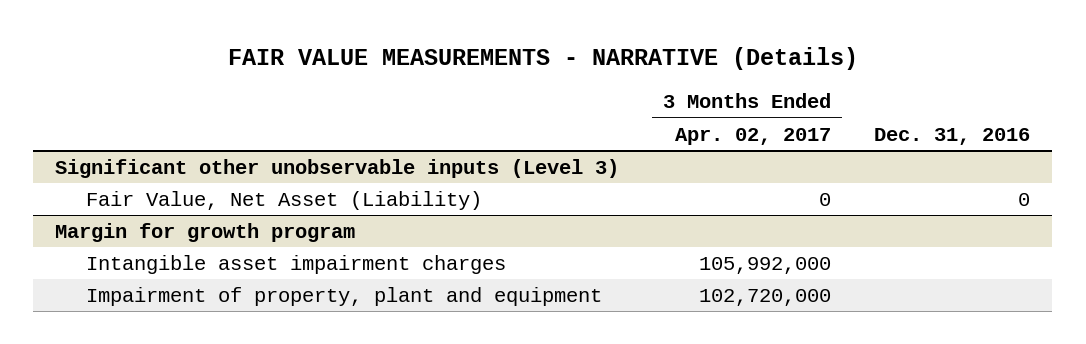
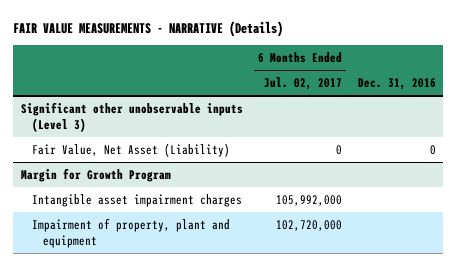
- | 3 Months Ended Apr. 02, 2017 | Dec. 31, 2016
+ | 6 Months Ended Jul. 02, 2017 | Dec. 31, 2016
- Margin for growth program
+ Margin for Growth Program

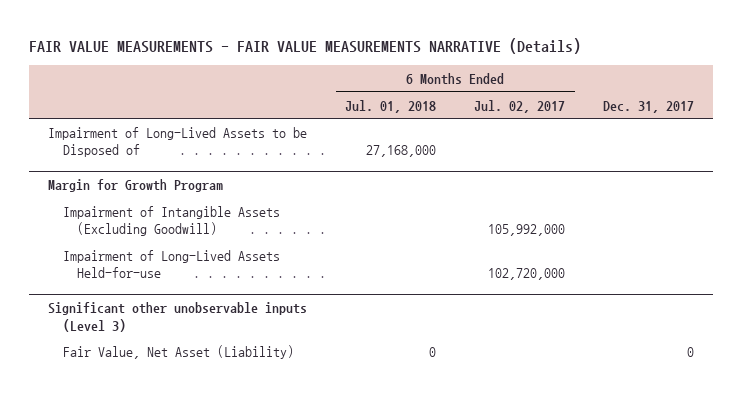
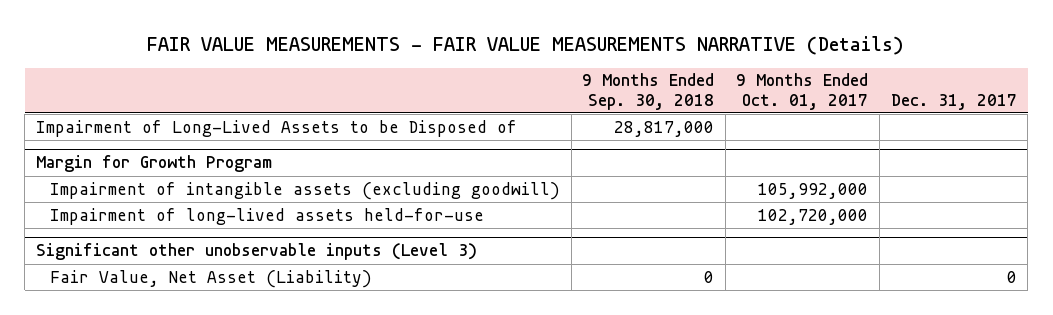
- | 6 Months Ended Jul. 01, 2018 | 6 Months Ended Jul. 02, 2017 | Dec. 31, 2017
+ | 9 Months Ended Sep. 30, 2018 | 9 Months Ended Oct. 01, 2017 | Dec. 31, 2017
@ Margin for Growth Program
- Impairment of Intangible Assets (Excluding Goodwill) | | 105,992,000 |
- Impairment of Long-Lived Assets Held-for-use | | 102,720,000 |
+ Impairment of intangible assets (excluding goodwill) | | 105,992,000 |
+ Impairment of long-lived assets held-for-use | | 102,720,000 |

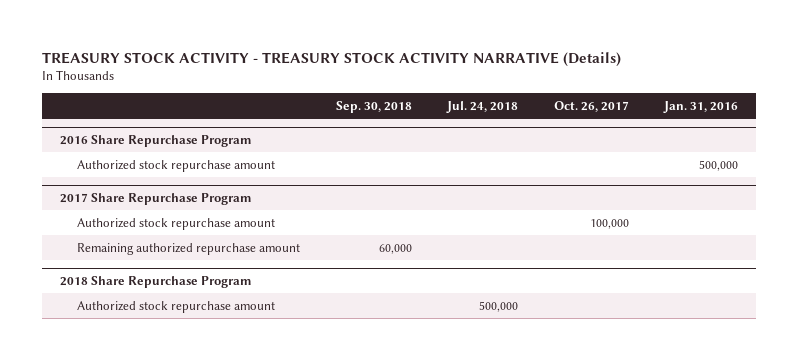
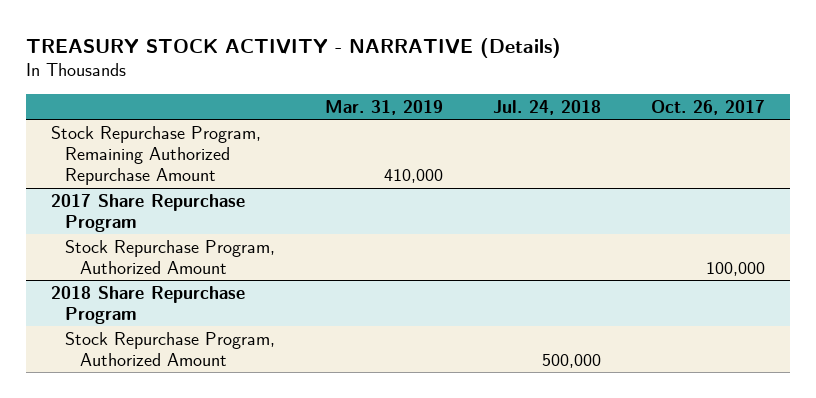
- TREASURY STOCK ACTIVITY - TREASURY STOCK ACTIVITY NARRATIVE (Details)
+ TREASURY STOCK ACTIVITY - NARRATIVE (Details)
- | Sep. 30, 2018 | Jul. 24, 2018 | Oct. 26, 2017 | Jan. 31, 2016
+ | Mar. 31, 2019 | Jul. 24, 2018 | Oct. 26, 2017
- 2016 Share Repurchase Program
- Authorized stock repurchase amount | | | | 500,000
+ Stock Repurchase Program, Remaining Authorized Repurchase Amount | 410,000 | |
@ 2017 Share Repurchase Program
- Authorized stock repurchase amount | | | 100,000 |
- Remaining authorized repurchase amount | 60,000 | | |
+ Stock Repurchase Program, Authorized Amount | | | 100,000
@ 2018 Share Repurchase Program
- Authorized stock repurchase amount | | 500,000 | |
+ Stock Repurchase Program, Authorized Amount | | 500,000 |

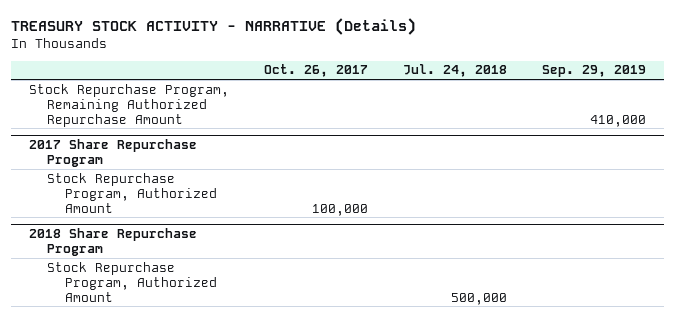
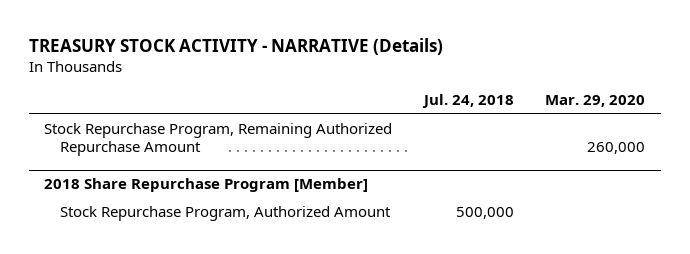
- | Oct. 26, 2017 | Jul. 24, 2018 | Sep. 29, 2019
+ | Jul. 24, 2018 | Mar. 29, 2020
- 2017 Share Repurchase Program
- Stock Repurchase Program, Authorized Amount | 100,000 | |
- 2018 Share Repurchase Program
+ 2018 Share Repurchase Program [Member]

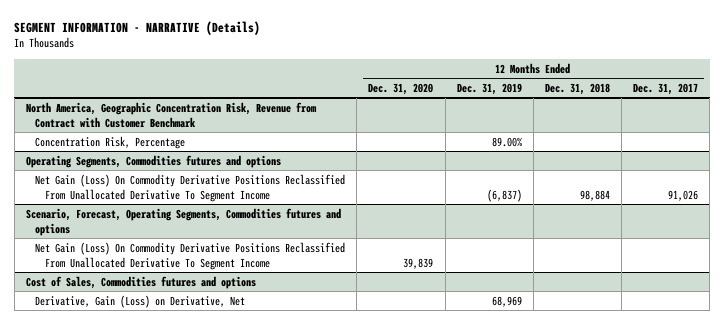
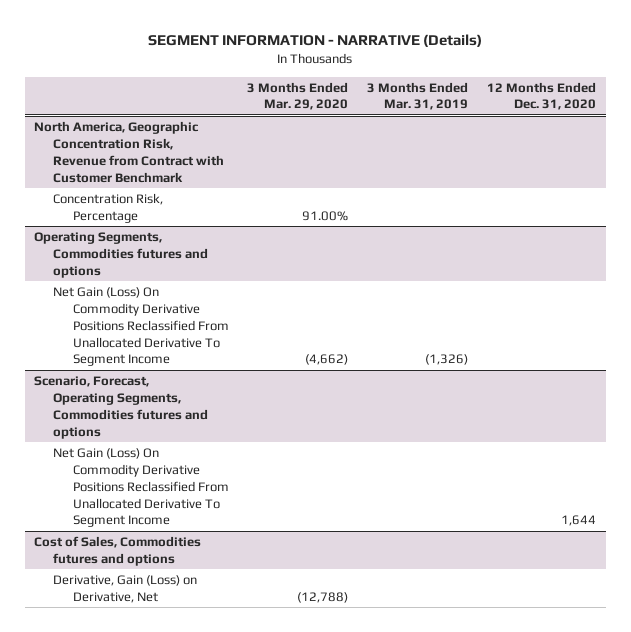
- | 12 Months Ended Dec. 31, 2020 | 12 Months Ended Dec. 31, 2019 | 12 Months Ended Dec. 31, 2018 | 12 Months Ended Dec. 31, 2017
+ | 3 Months Ended Mar. 29, 2020 | 3 Months Ended Mar. 31, 2019 | 12 Months Ended Dec. 31, 2020
@ Scenario, Forecast, Operating Segments, Commodities futures and options
- Net Gain (Loss) On Commodity Derivative Positions Reclassified From Unallocated Derivative To Segment Income | 39,839 | | |
+ Net Gain (Loss) On Commodity Derivative Positions Reclassified From Unallocated Derivative To Segment Income | | | 1,644

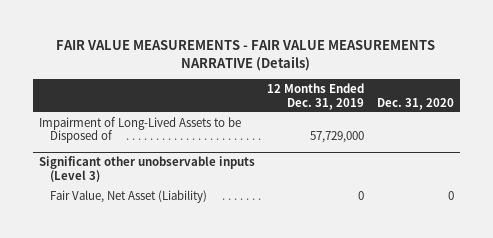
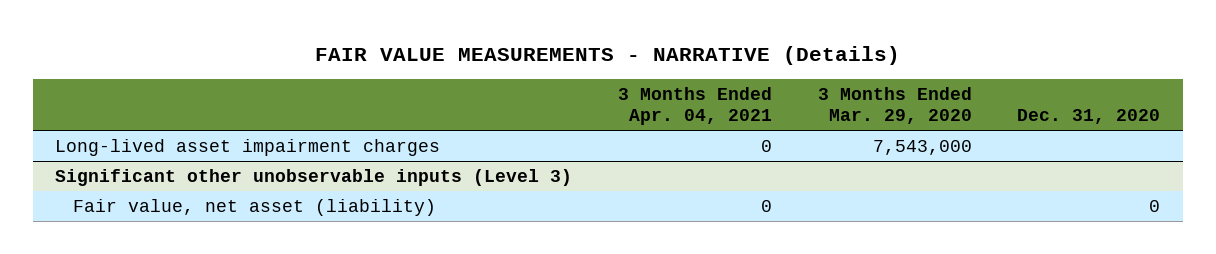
- FAIR VALUE MEASUREMENTS - FAIR VALUE MEASUREMENTS NARRATIVE (Details)
+ FAIR VALUE MEASUREMENTS - NARRATIVE (Details)
- | 12 Months Ended Dec. 31, 2019 | Dec. 31, 2020
+ | 3 Months Ended Apr. 04, 2021 | 3 Months Ended Mar. 29, 2020 | Dec. 31, 2020
- Impairment of Long-Lived Assets to be Disposed of | 57,729,000 |
+ Long-lived asset impairment charges | 0 | 7,543,000 |
@ Significant other unobservable inputs (Level 3)
- Fair Value, Net Asset (Liability) | 0 | 0
+ Fair value, net asset (liability) | 0 | | 0

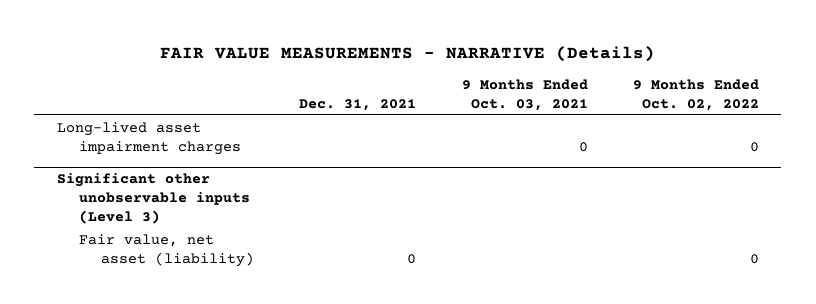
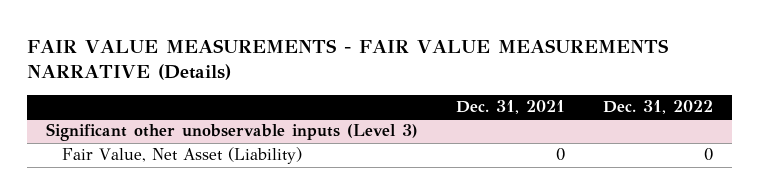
- FAIR VALUE MEASUREMENTS - NARRATIVE (Details)
+ FAIR VALUE MEASUREMENTS - FAIR VALUE MEASUREMENTS NARRATIVE (Details)
- | Dec. 31, 2021 | 9 Months Ended Oct. 03, 2021 | 9 Months Ended Oct. 02, 2022
+ | Dec. 31, 2021 | Dec. 31, 2022
- Long-lived asset impairment charges | | 0 | 0
@ Significant other unobservable inputs (Level 3)
- Fair value, net asset (liability) | 0 | | 0
+ Fair Value, Net Asset (Liability) | 0 | 0

